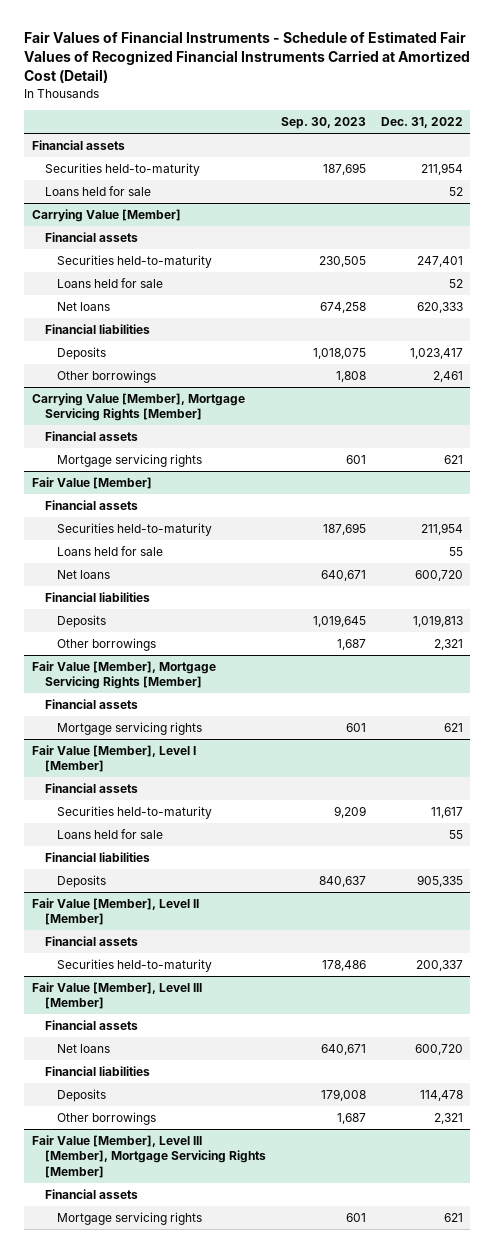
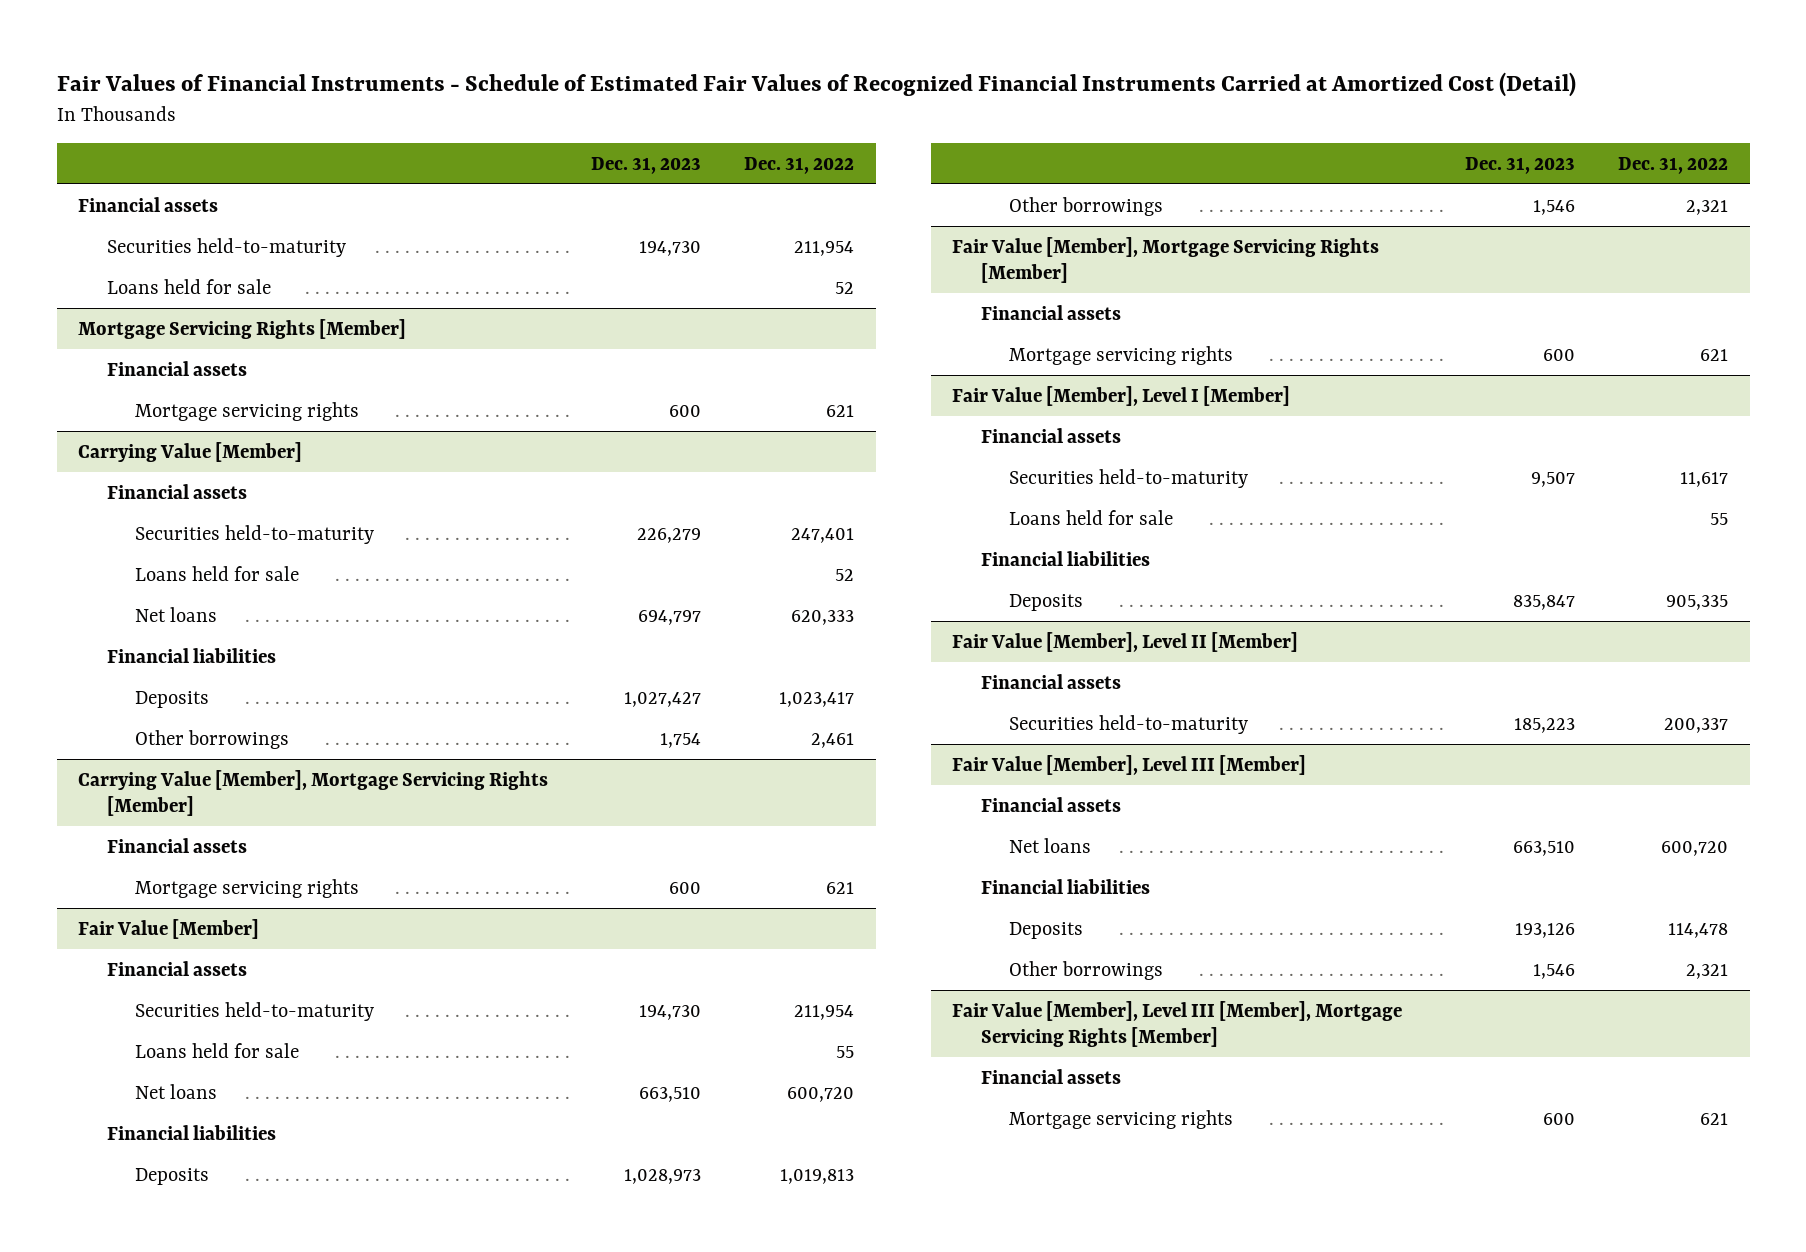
- | Sep. 30, 2023 | Dec. 31, 2022
+ | Dec. 31, 2023 | Dec. 31, 2022
+ Mortgage Servicing Rights [Member]
+ Financial assets
+ Mortgage servicing rights | 600 | 621

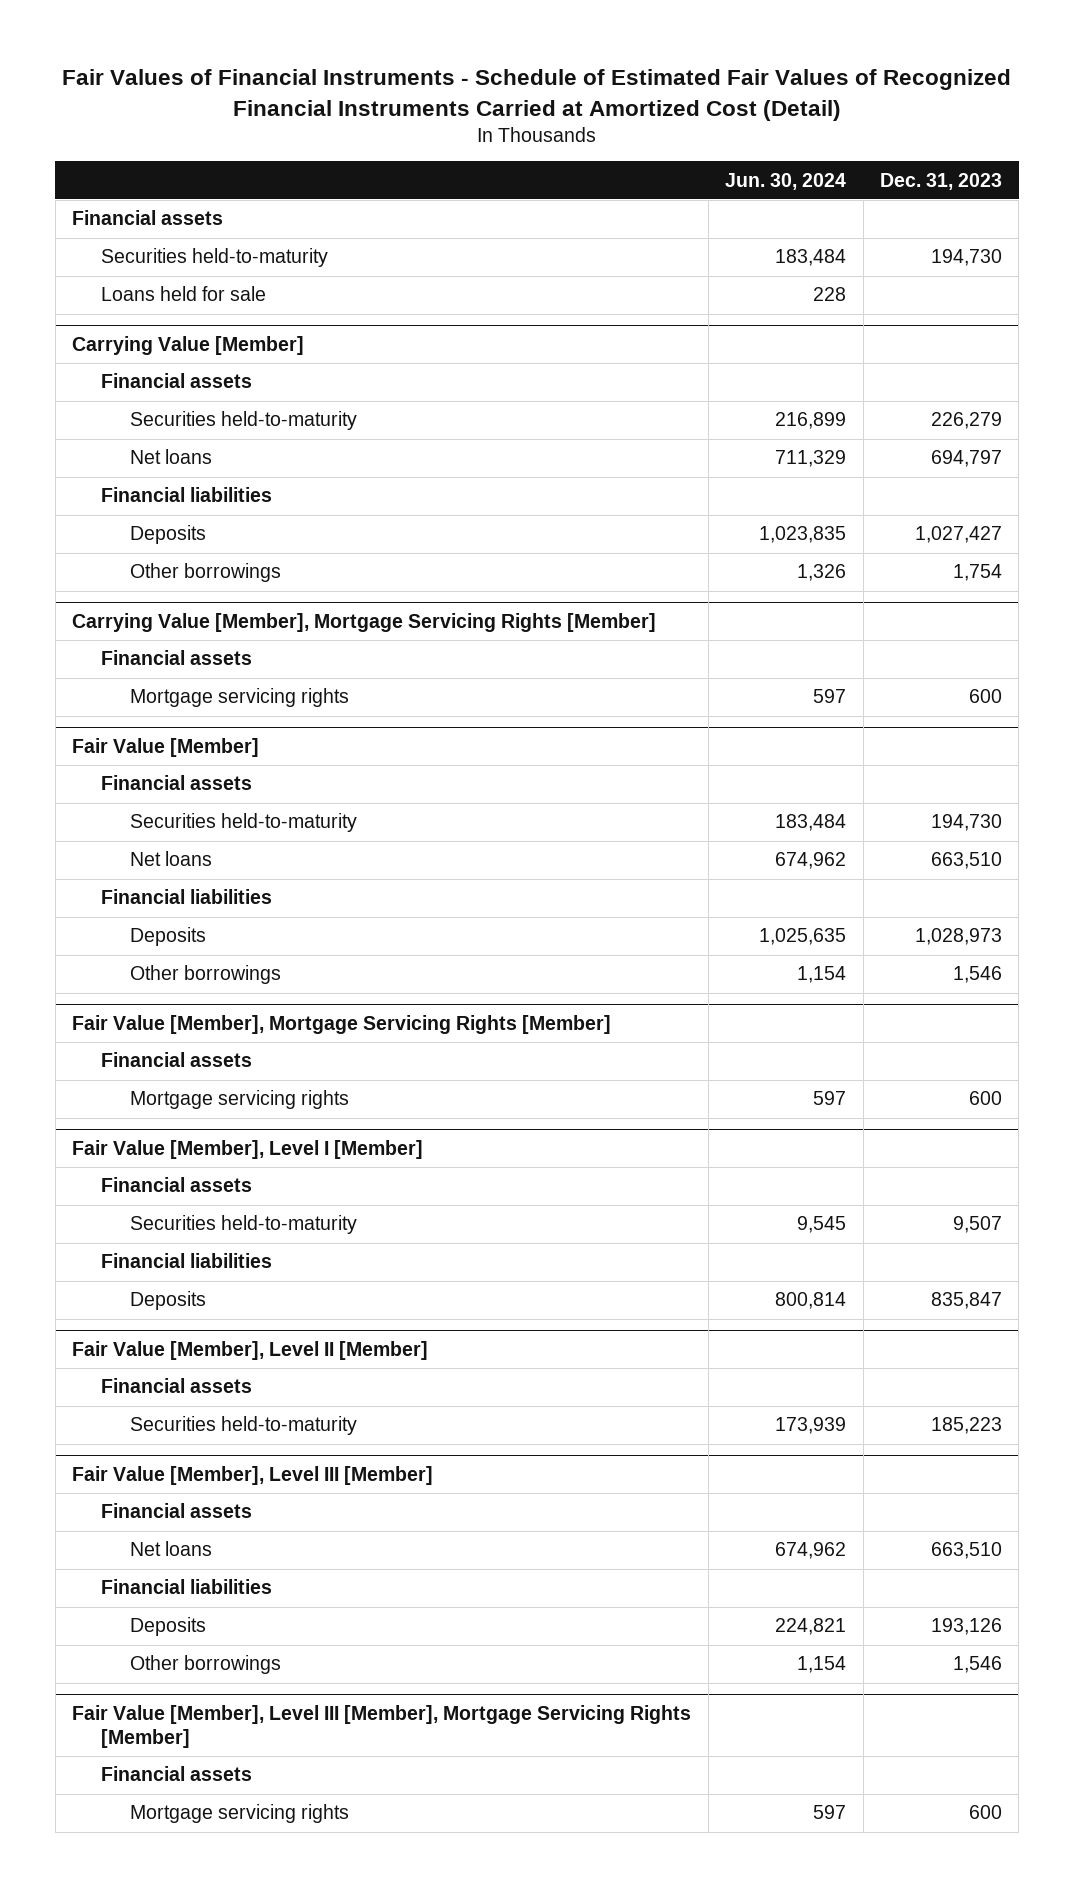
- | Dec. 31, 2023 | Dec. 31, 2022
+ | Jun. 30, 2024 | Dec. 31, 2023
- Mortgage Servicing Rights [Member]
- Financial assets
- Mortgage servicing rights | 600 | 621
@ Carrying Value [Member]
- Loans held for sale | | 52
@ Fair Value [Member]
- Loans held for sale | | 55
@ Fair Value [Member], Level I [Member]
- Loans held for sale | | 55

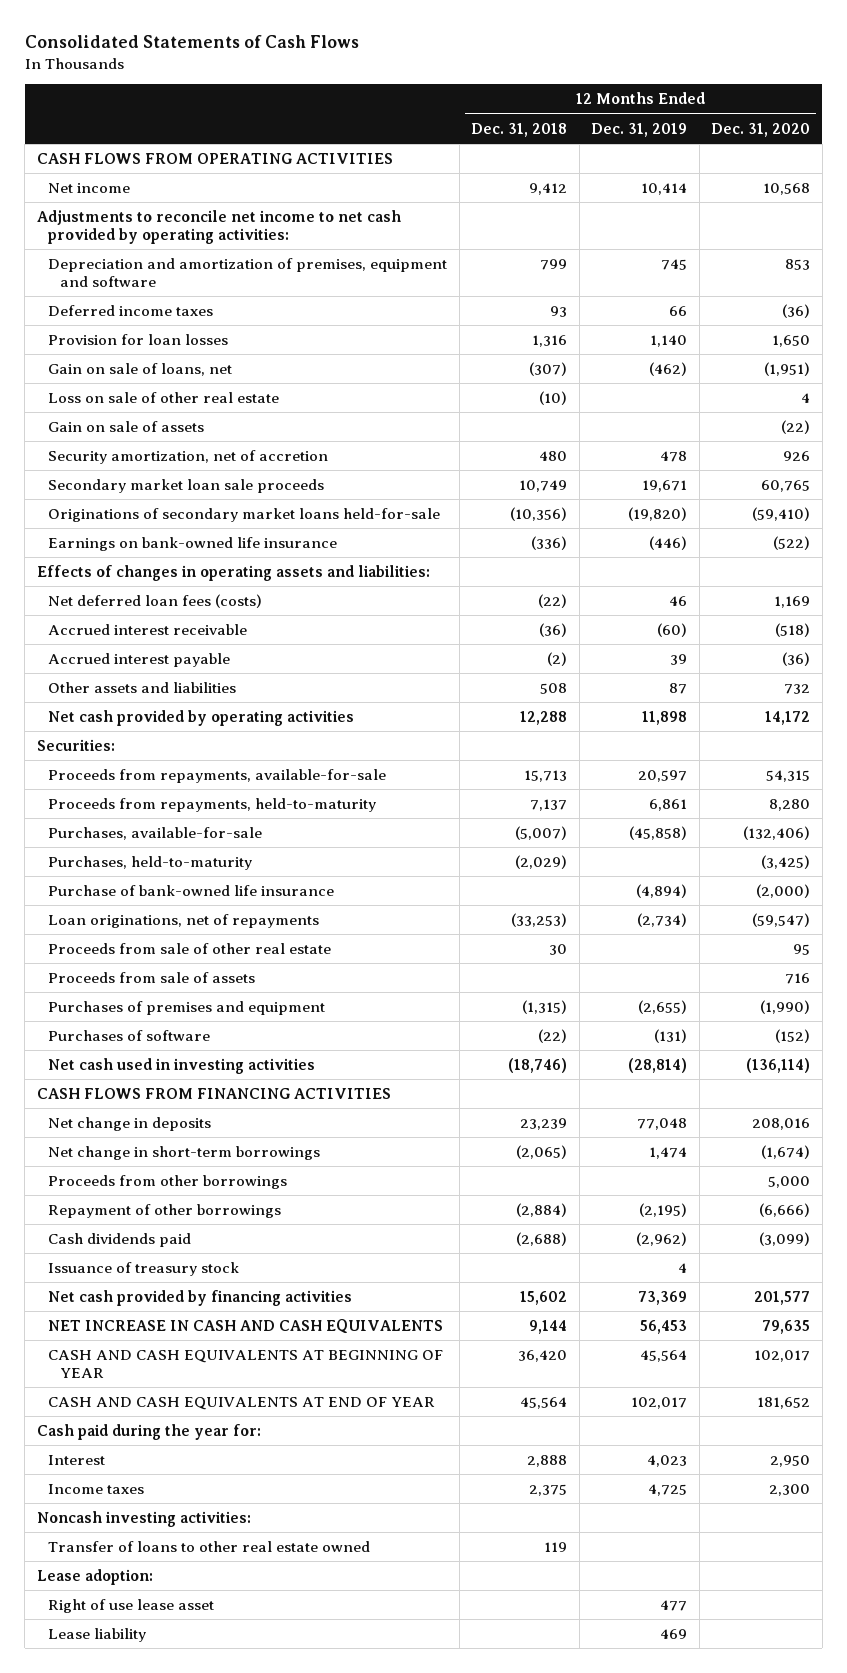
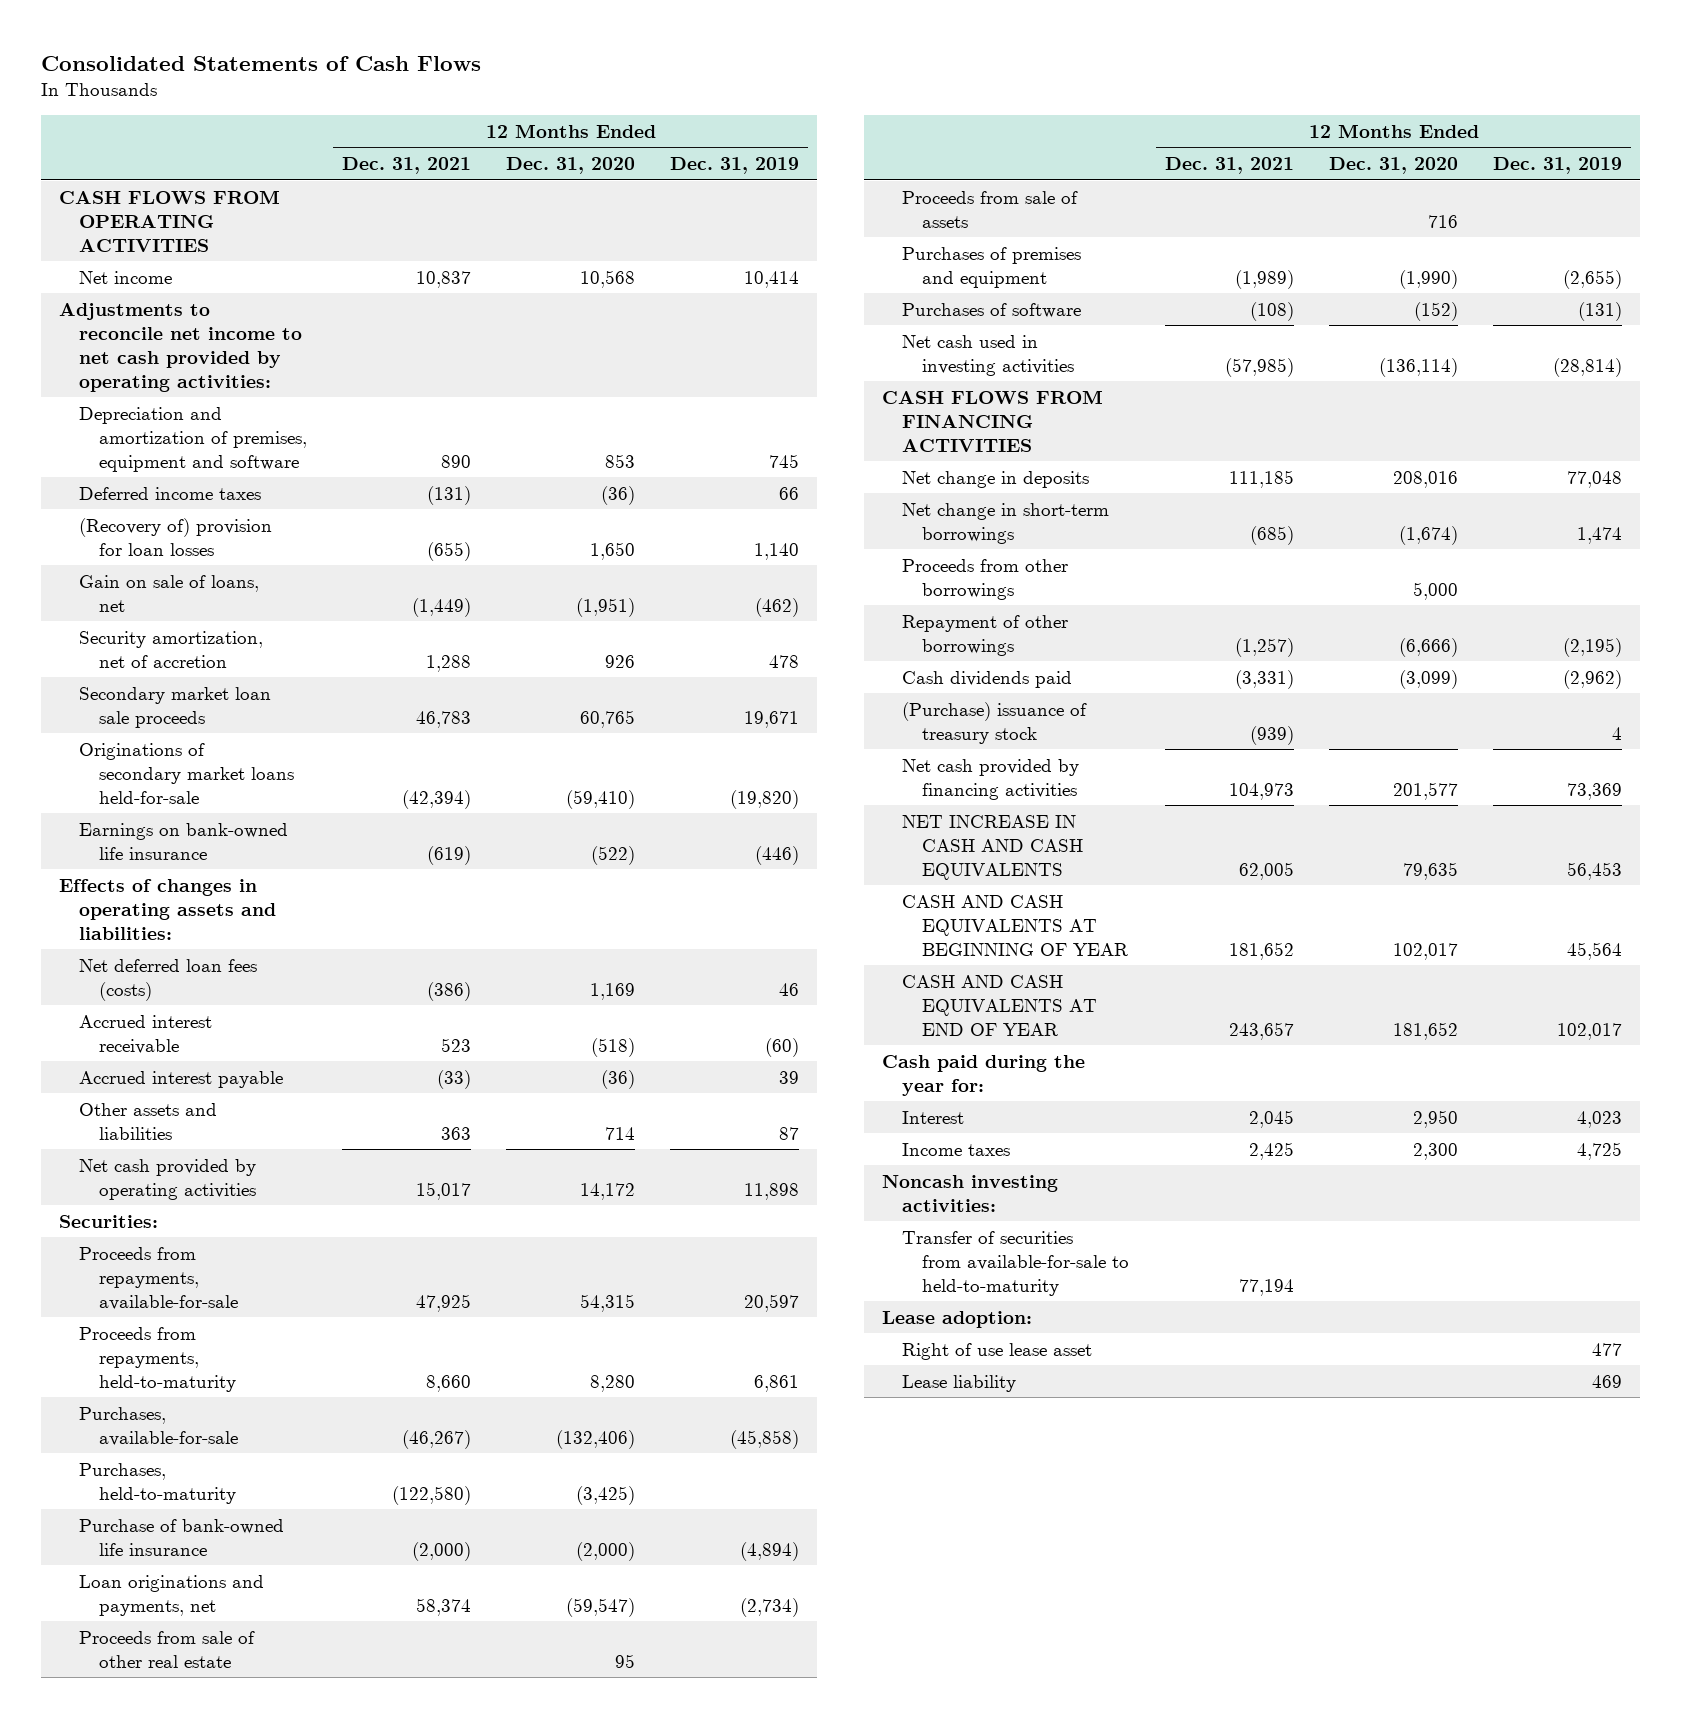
- | 12 Months Ended Dec. 31, 2018 | 12 Months Ended Dec. 31, 2019 | 12 Months Ended Dec. 31, 2020
+ | 12 Months Ended Dec. 31, 2021 | 12 Months Ended Dec. 31, 2020 | 12 Months Ended Dec. 31, 2019
- Provision for loan losses | 1,316 | 1,140 | 1,650
+ (Recovery of) provision for loan losses | (655) | 1,650 | 1,140
- Loss on sale of other real estate | (10) | | 4
- Gain on sale of assets | | | (22)
- Other assets and liabilities | 508 | 87 | 732
+ Other assets and liabilities | 363 | 714 | 87
- Loan originations, net of repayments | (33,253) | (2,734) | (59,547)
+ Loan originations and payments, net | 58,374 | (59,547) | (2,734)
- Issuance of treasury stock | | 4 |
+ (Purchase) issuance of treasury stock | (939) | | 4
- Transfer of loans to other real estate owned | 119 | |
+ Transfer of securities from available-for-sale to held-to-maturity | 77,194 | |

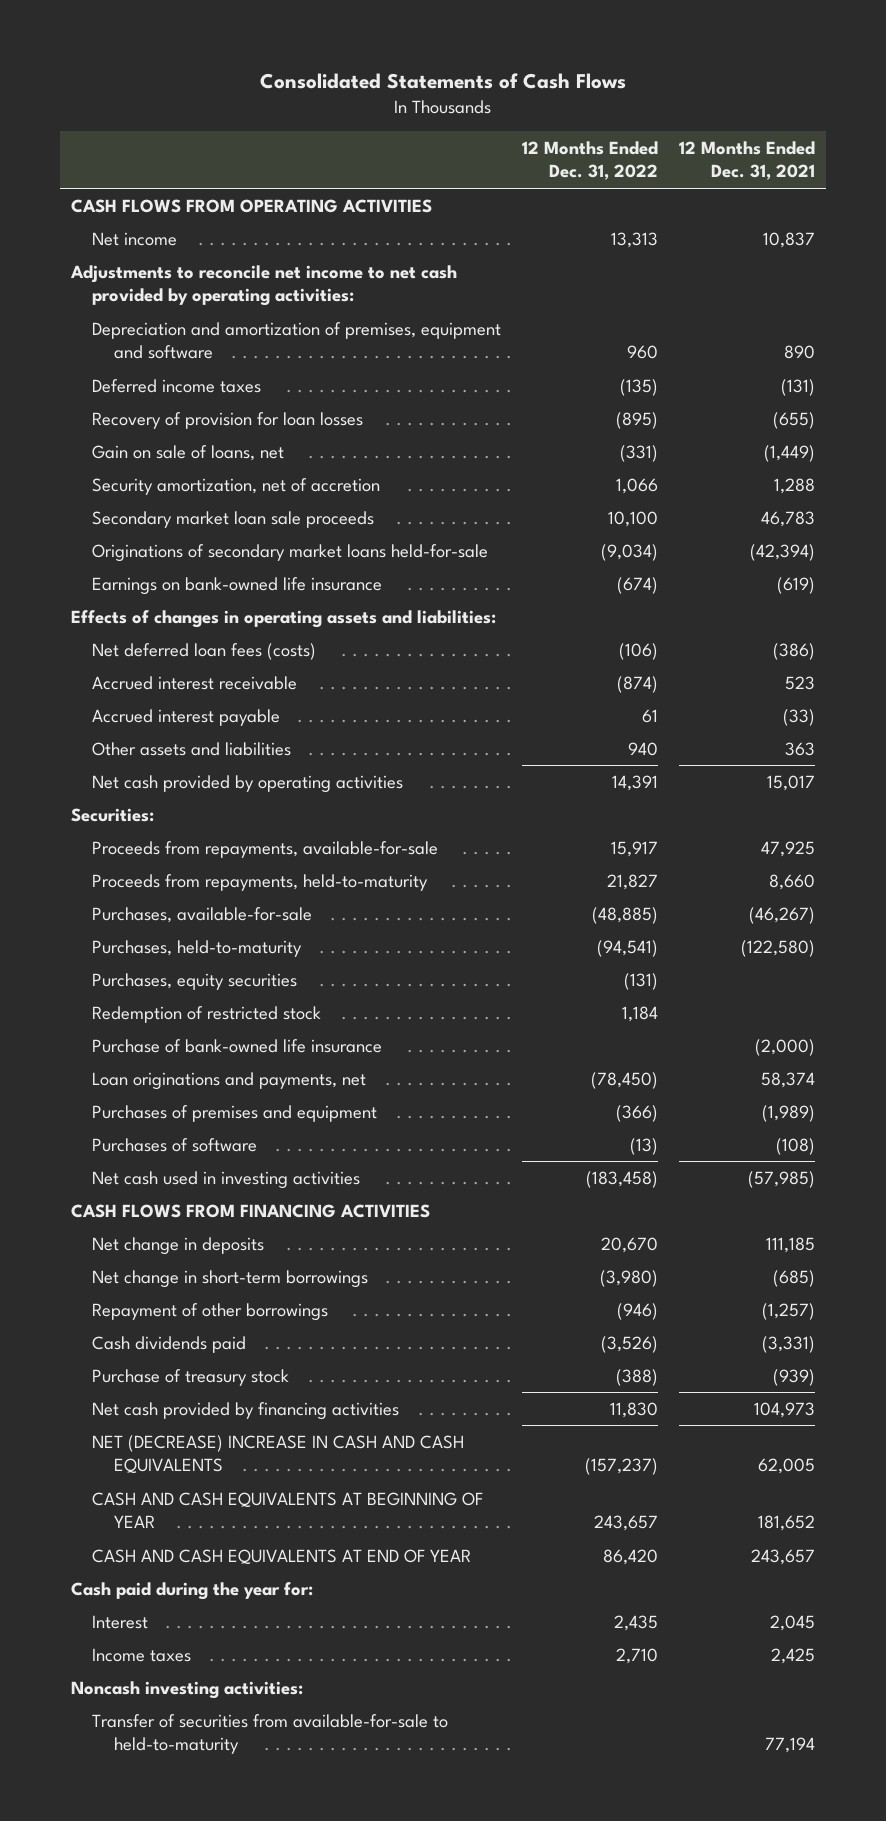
- | 12 Months Ended Dec. 31, 2021 | 12 Months Ended Dec. 31, 2020 | 12 Months Ended Dec. 31, 2019
+ | 12 Months Ended Dec. 31, 2022 | 12 Months Ended Dec. 31, 2021
- (Recovery of) provision for loan losses | (655) | 1,650 | 1,140
+ Recovery of provision for loan losses | (895) | (655)
+ Purchases, equity securities | (131) |
+ Redemption of restricted stock | 1,184 |
- Proceeds from sale of other real estate | | 95 |
- Proceeds from sale of assets | | 716 |
- Proceeds from other borrowings | | 5,000 |
- (Purchase) issuance of treasury stock | (939) | | 4
+ Purchase of treasury stock | (388) | (939)
- NET INCREASE IN CASH AND CASH EQUIVALENTS | 62,005 | 79,635 | 56,453
+ NET (DECREASE) INCREASE IN CASH AND CASH EQUIVALENTS | (157,237) | 62,005
- Lease adoption:
- Right of use lease asset | | | 477
- Lease liability | | | 469

